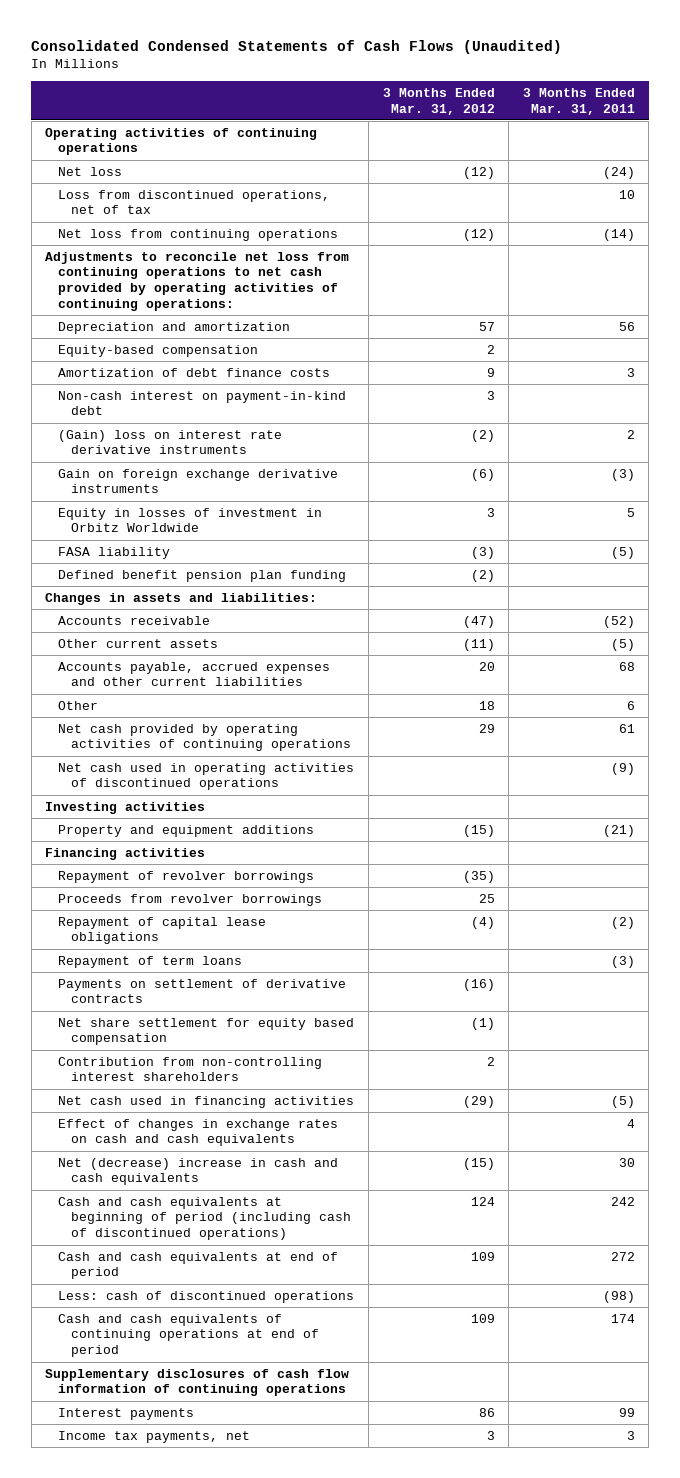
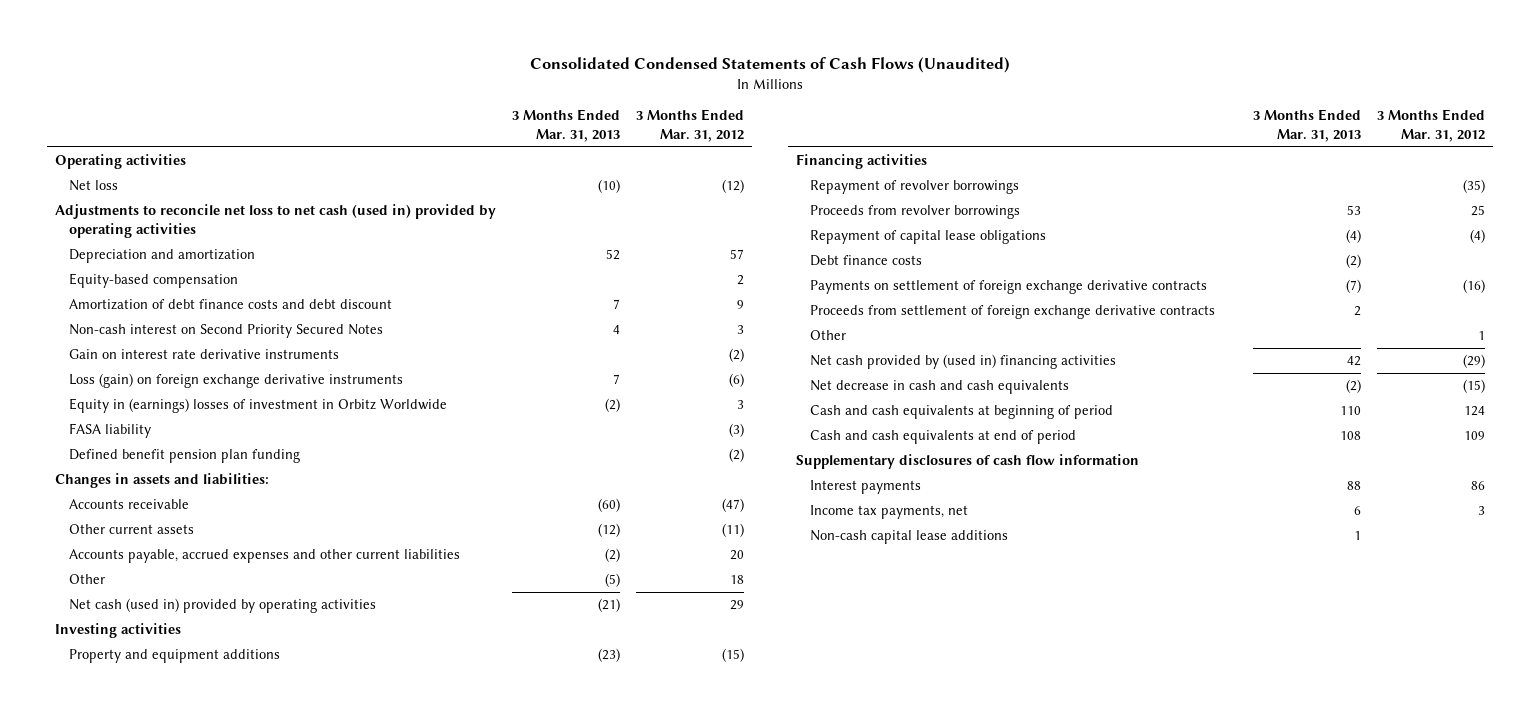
- | 3 Months Ended Mar. 31, 2012 | 3 Months Ended Mar. 31, 2011
+ | 3 Months Ended Mar. 31, 2013 | 3 Months Ended Mar. 31, 2012
- Operating activities of continuing operations
+ Operating activities
- Loss from discontinued operations, net of tax | | 10
- Net loss from continuing operations | (12) | (14)
- Adjustments to reconcile net loss from continuing operations to net cash provided by operating activities of continuing operations:
+ Adjustments to reconcile net loss to net cash (used in) provided by operating activities
- Amortization of debt finance costs | 9 | 3
- Non-cash interest on payment-in-kind debt | 3 |
- (Gain) loss on interest rate derivative instruments | (2) | 2
- Gain on foreign exchange derivative instruments | (6) | (3)
- Equity in losses of investment in Orbitz Worldwide | 3 | 5
+ Amortization of debt finance costs and debt discount | 7 | 9
+ Non-cash interest on Second Priority Secured Notes | 4 | 3
+ Gain on interest rate derivative instruments | | (2)
+ Loss (gain) on foreign exchange derivative instruments | 7 | (6)
+ Equity in (earnings) losses of investment in Orbitz Worldwide | (2) | 3
- Net cash provided by operating activities of continuing operations | 29 | 61
- Net cash used in operating activities of discontinued operations | | (9)
+ Net cash (used in) provided by operating activities | (21) | 29
- Repayment of term loans | | (3)
- Payments on settlement of derivative contracts | (16) |
- Net share settlement for equity based compensation | (1) |
- Contribution from non-controlling interest shareholders | 2 |
- Net cash used in financing activities | (29) | (5)
- Effect of changes in exchange rates on cash and cash equivalents | | 4
- Net (decrease) increase in cash and cash equivalents | (15) | 30
- Cash and cash equivalents at beginning of period (including cash of discontinued operations) | 124 | 242
+ Debt finance costs | (2) |
+ Payments on settlement of foreign exchange derivative contracts | (7) | (16)
+ Proceeds from settlement of foreign exchange derivative contracts | 2 |
+ Other | | 1
+ Net cash provided by (used in) financing activities | 42 | (29)
+ Net decrease in cash and cash equivalents | (2) | (15)
+ Cash and cash equivalents at beginning of period | 110 | 124
- Less: cash of discontinued operations | | (98)
- Cash and cash equivalents of continuing operations at end of period | 109 | 174
- Supplementary disclosures of cash flow information of continuing operations
+ Supplementary disclosures of cash flow information
+ Non-cash capital lease additions | 1 |

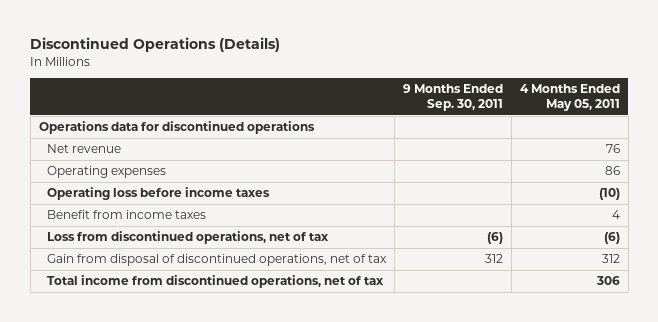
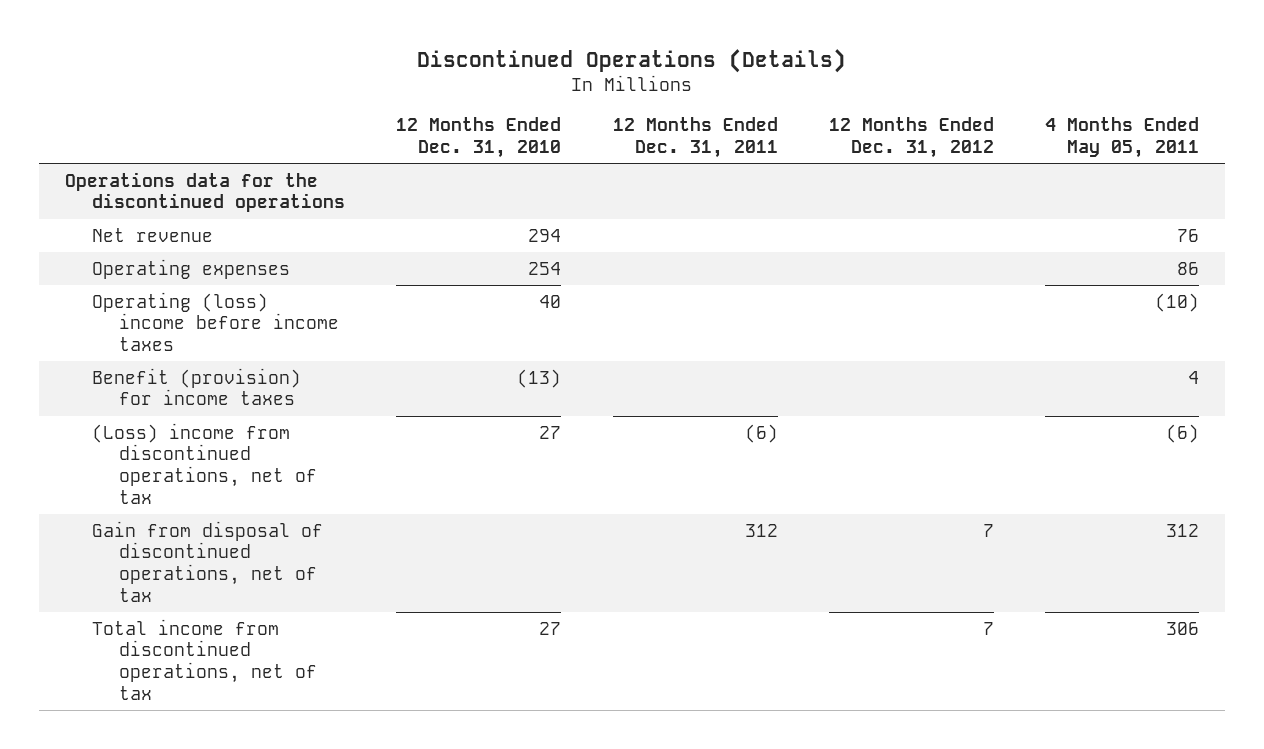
- | 9 Months Ended Sep. 30, 2011 | 4 Months Ended May 05, 2011
+ | 12 Months Ended Dec. 31, 2010 | 12 Months Ended Dec. 31, 2011 | 12 Months Ended Dec. 31, 2012 | 4 Months Ended May 05, 2011
- Operations data for discontinued operations
+ Operations data for the discontinued operations
- Operating loss before income taxes | | (10)
- Benefit from income taxes | | 4
- Loss from discontinued operations, net of tax | (6) | (6)
+ Operating (loss) income before income taxes | 40 | | | (10)
+ Benefit (provision) for income taxes | (13) | | | 4
+ (Loss) income from discontinued operations, net of tax | 27 | (6) | | (6)

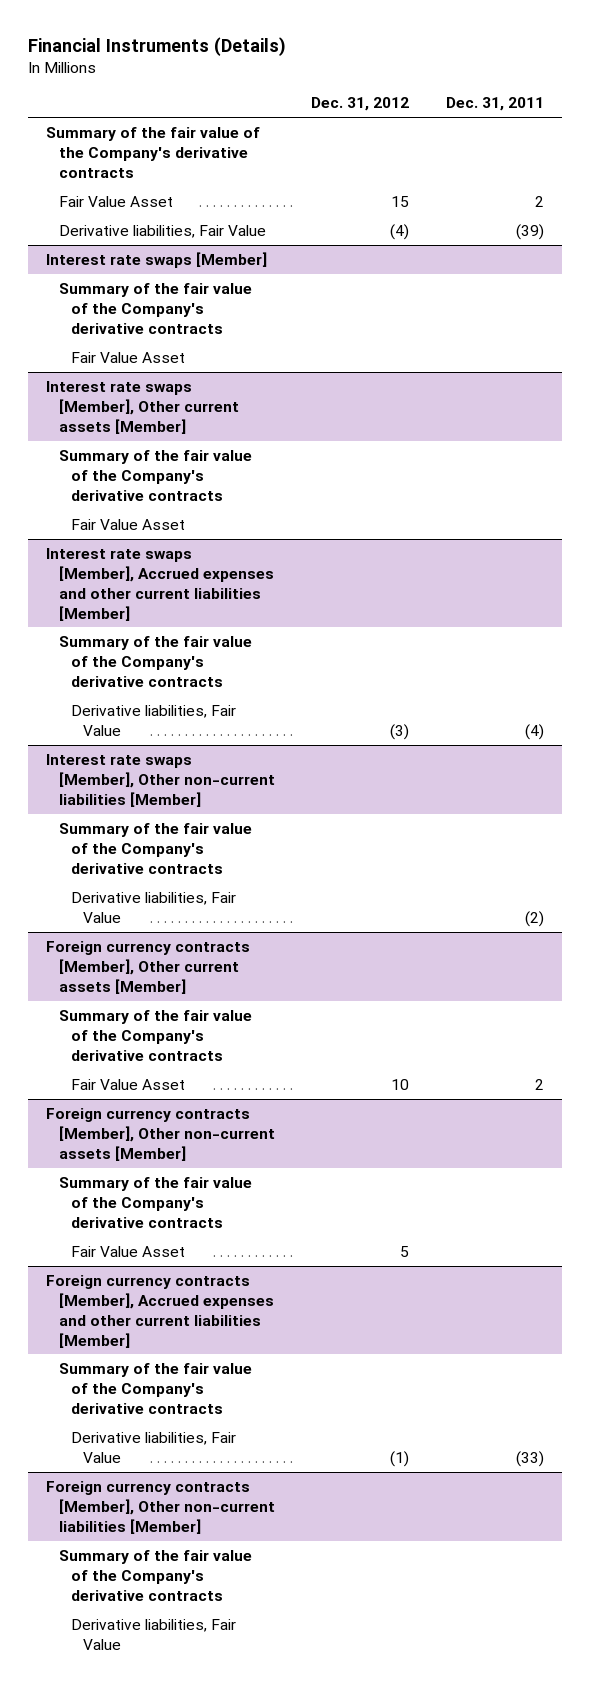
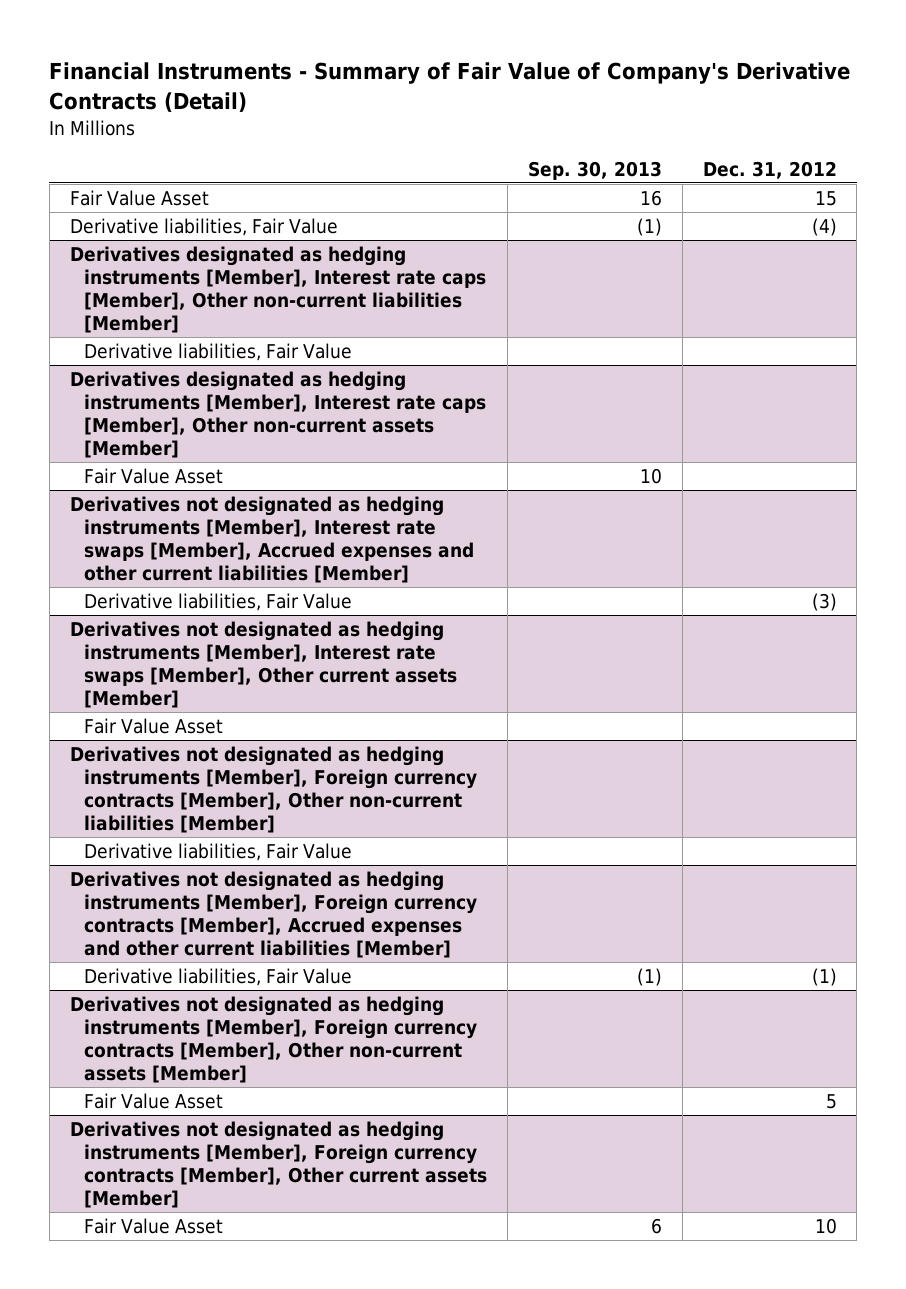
- Financial Instruments (Details)
+ Financial Instruments - Summary of Fair Value of Company's Derivative Contracts (Detail)
- | Dec. 31, 2012 | Dec. 31, 2011
+ | Sep. 30, 2013 | Dec. 31, 2012
- Summary of the fair value of the Company's derivative contracts
- Interest rate swaps [Member]
- Summary of the fair value of the Company's derivative contracts
- Fair Value Asset
- Interest rate swaps [Member], Other current assets [Member]
- Summary of the fair value of the Company's derivative contracts
+ Derivatives designated as hedging instruments [Member], Interest rate caps [Member], Other non-current liabilities [Member]
+ Derivative liabilities, Fair Value
+ Derivatives designated as hedging instruments [Member], Interest rate caps [Member], Other non-current assets [Member]
- Interest rate swaps [Member], Accrued expenses and other current liabilities [Member]
- Summary of the fair value of the Company's derivative contracts
+ Derivatives not designated as hedging instruments [Member], Interest rate swaps [Member], Accrued expenses and other current liabilities [Member]
- Interest rate swaps [Member], Other non-current liabilities [Member]
- Summary of the fair value of the Company's derivative contracts
+ Derivatives not designated as hedging instruments [Member], Interest rate swaps [Member], Other current assets [Member]
+ Fair Value Asset
+ Derivatives not designated as hedging instruments [Member], Foreign currency contracts [Member], Other non-current liabilities [Member]
- Foreign currency contracts [Member], Other current assets [Member]
- Summary of the fair value of the Company's derivative contracts
- Fair Value Asset | 10 | 2
- Foreign currency contracts [Member], Other non-current assets [Member]
- Summary of the fair value of the Company's derivative contracts
- Fair Value Asset | 5 |
- Foreign currency contracts [Member], Accrued expenses and other current liabilities [Member]
- Summary of the fair value of the Company's derivative contracts
+ Derivatives not designated as hedging instruments [Member], Foreign currency contracts [Member], Accrued expenses and other current liabilities [Member]
- Foreign currency contracts [Member], Other non-current liabilities [Member]
- Summary of the fair value of the Company's derivative contracts
- Derivative liabilities, Fair Value
+ Derivatives not designated as hedging instruments [Member], Foreign currency contracts [Member], Other non-current assets [Member]
+ Fair Value Asset | | 5
+ Derivatives not designated as hedging instruments [Member], Foreign currency contracts [Member], Other current assets [Member]
+ Fair Value Asset | 6 | 10

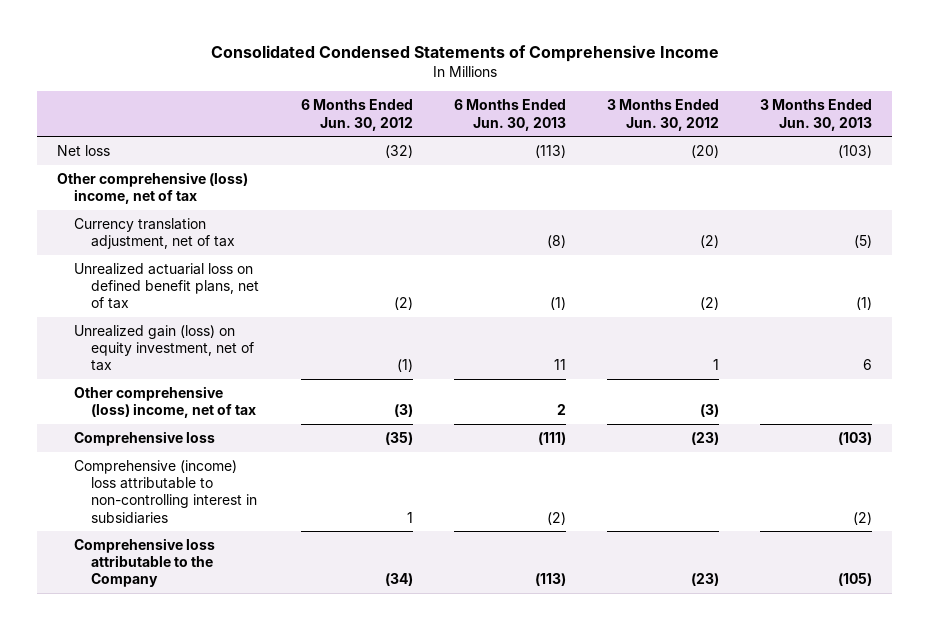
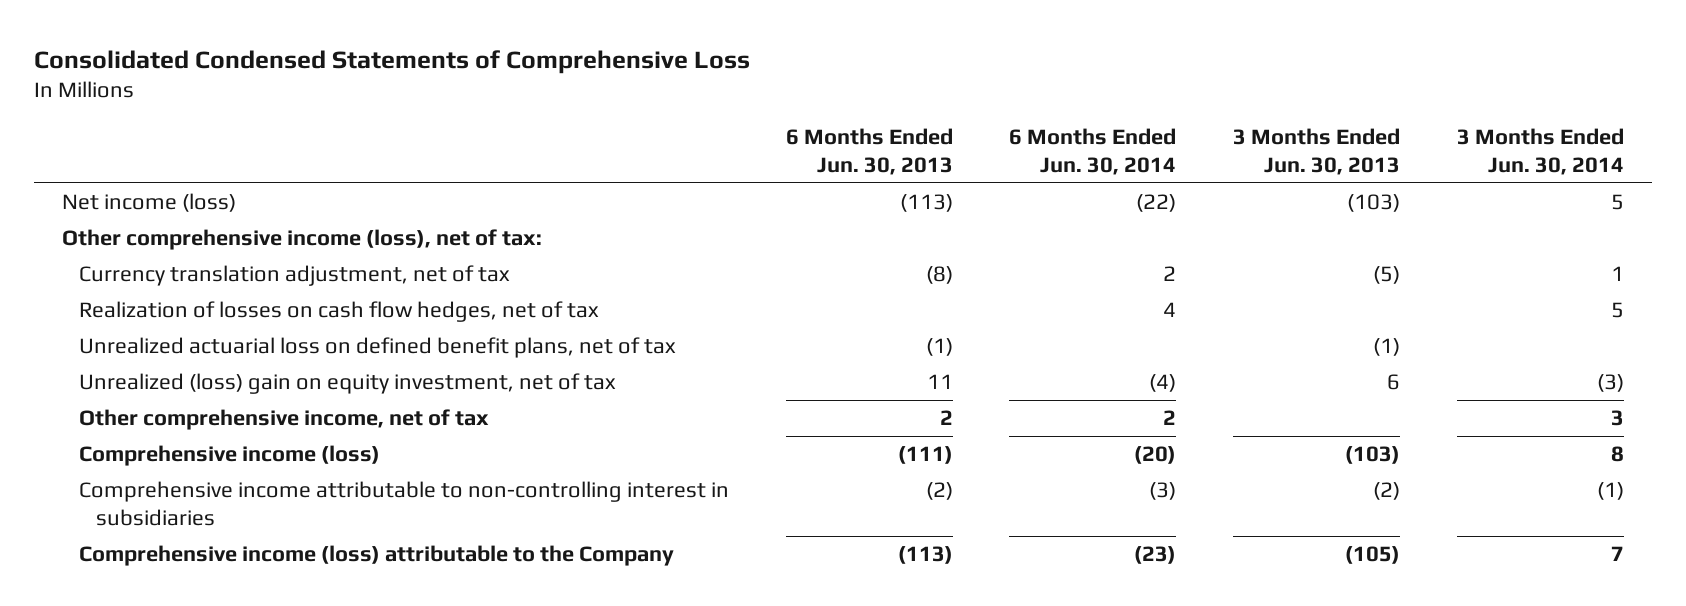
- Consolidated Condensed Statements of Comprehensive Income
+ Consolidated Condensed Statements of Comprehensive Loss
- | 6 Months Ended Jun. 30, 2012 | 6 Months Ended Jun. 30, 2013 | 3 Months Ended Jun. 30, 2012 | 3 Months Ended Jun. 30, 2013
+ | 6 Months Ended Jun. 30, 2013 | 6 Months Ended Jun. 30, 2014 | 3 Months Ended Jun. 30, 2013 | 3 Months Ended Jun. 30, 2014
- Net loss | (32) | (113) | (20) | (103)
- Other comprehensive (loss) income, net of tax
+ Net income (loss) | (113) | (22) | (103) | 5
+ Other comprehensive income (loss), net of tax:
+ Realization of losses on cash flow hedges, net of tax | | 4 | | 5
- Unrealized gain (loss) on equity investment, net of tax | (1) | 11 | 1 | 6
- Other comprehensive (loss) income, net of tax | (3) | 2 | (3) |
- Comprehensive loss | (35) | (111) | (23) | (103)
- Comprehensive (income) loss attributable to non-controlling interest in subsidiaries | 1 | (2) | | (2)
- Comprehensive loss attributable to the Company | (34) | (113) | (23) | (105)
+ Unrealized (loss) gain on equity investment, net of tax | 11 | (4) | 6 | (3)
+ Other comprehensive income, net of tax | 2 | 2 | | 3
+ Comprehensive income (loss) | (111) | (20) | (103) | 8
+ Comprehensive income attributable to non-controlling interest in subsidiaries | (2) | (3) | (2) | (1)
+ Comprehensive income (loss) attributable to the Company | (113) | (23) | (105) | 7

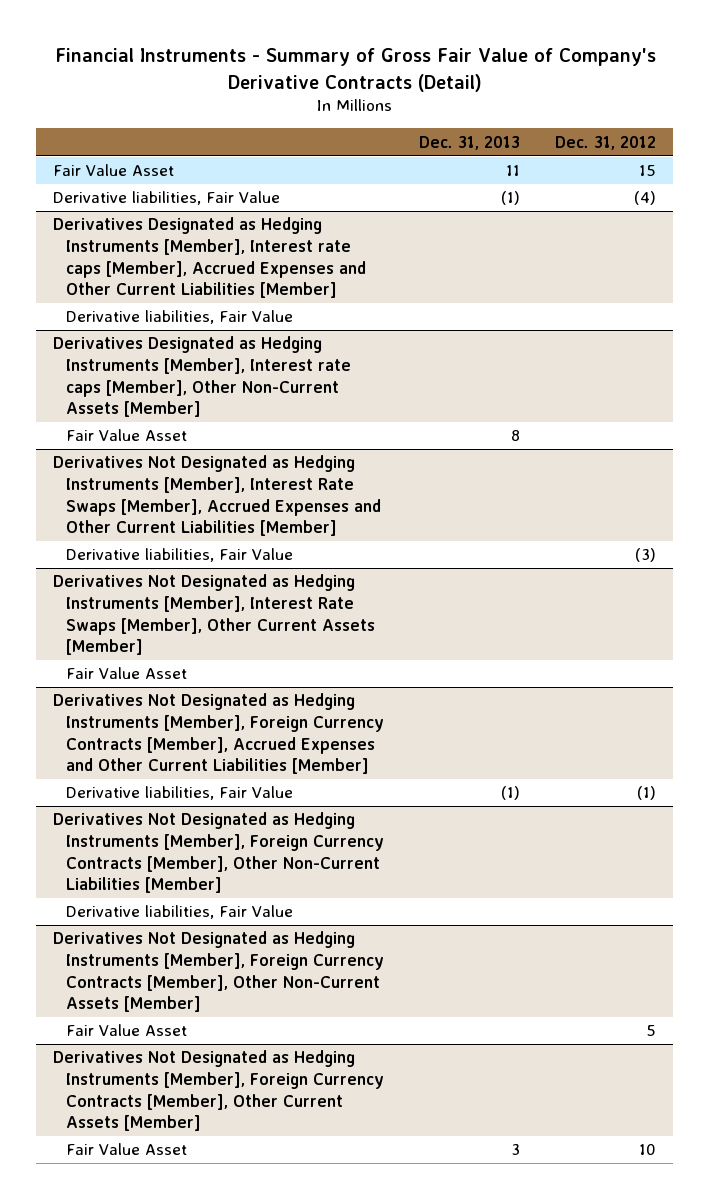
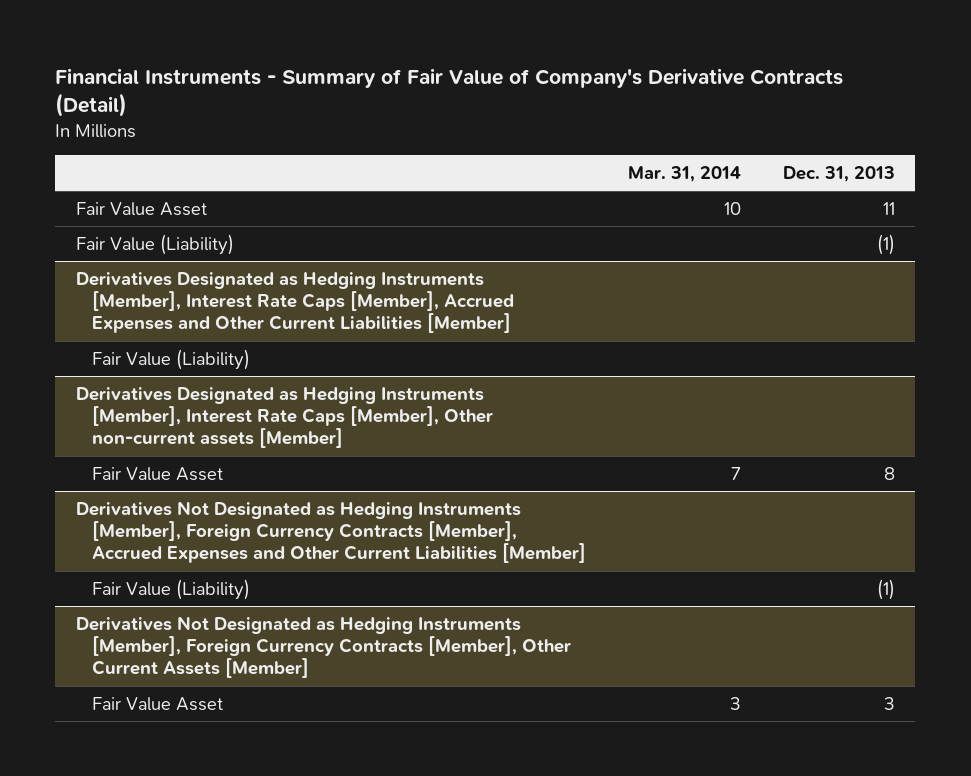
- Financial Instruments - Summary of Gross Fair Value of Company's Derivative Contracts (Detail)
+ Financial Instruments - Summary of Fair Value of Company's Derivative Contracts (Detail)
- | Dec. 31, 2013 | Dec. 31, 2012
+ | Mar. 31, 2014 | Dec. 31, 2013
- Derivative liabilities, Fair Value | (1) | (4)
- Derivatives Designated as Hedging Instruments [Member], Interest rate caps [Member], Accrued Expenses and Other Current Liabilities [Member]
- Derivative liabilities, Fair Value
- Derivatives Designated as Hedging Instruments [Member], Interest rate caps [Member], Other Non-Current Assets [Member]
+ Fair Value (Liability) | | (1)
+ Derivatives Designated as Hedging Instruments [Member], Interest Rate Caps [Member], Accrued Expenses and Other Current Liabilities [Member]
+ Fair Value (Liability)
+ Derivatives Designated as Hedging Instruments [Member], Interest Rate Caps [Member], Other non-current assets [Member]
- Derivatives Not Designated as Hedging Instruments [Member], Interest Rate Swaps [Member], Accrued Expenses and Other Current Liabilities [Member]
- Derivative liabilities, Fair Value | | (3)
- Derivatives Not Designated as Hedging Instruments [Member], Interest Rate Swaps [Member], Other Current Assets [Member]
- Fair Value Asset
@ Derivatives Not Designated as Hedging Instruments [Member], Foreign Currency Contracts [Member], Accrued Expenses and Other Current Liabilities [Member]
- Derivative liabilities, Fair Value | (1) | (1)
- Derivatives Not Designated as Hedging Instruments [Member], Foreign Currency Contracts [Member], Other Non-Current Liabilities [Member]
- Derivative liabilities, Fair Value
- Derivatives Not Designated as Hedging Instruments [Member], Foreign Currency Contracts [Member], Other Non-Current Assets [Member]
- Fair Value Asset | | 5
@ Derivatives Not Designated as Hedging Instruments [Member], Foreign Currency Contracts [Member], Accrued Expenses and Other Current Liabilities [Member]
+ Fair Value (Liability) | | (1)

